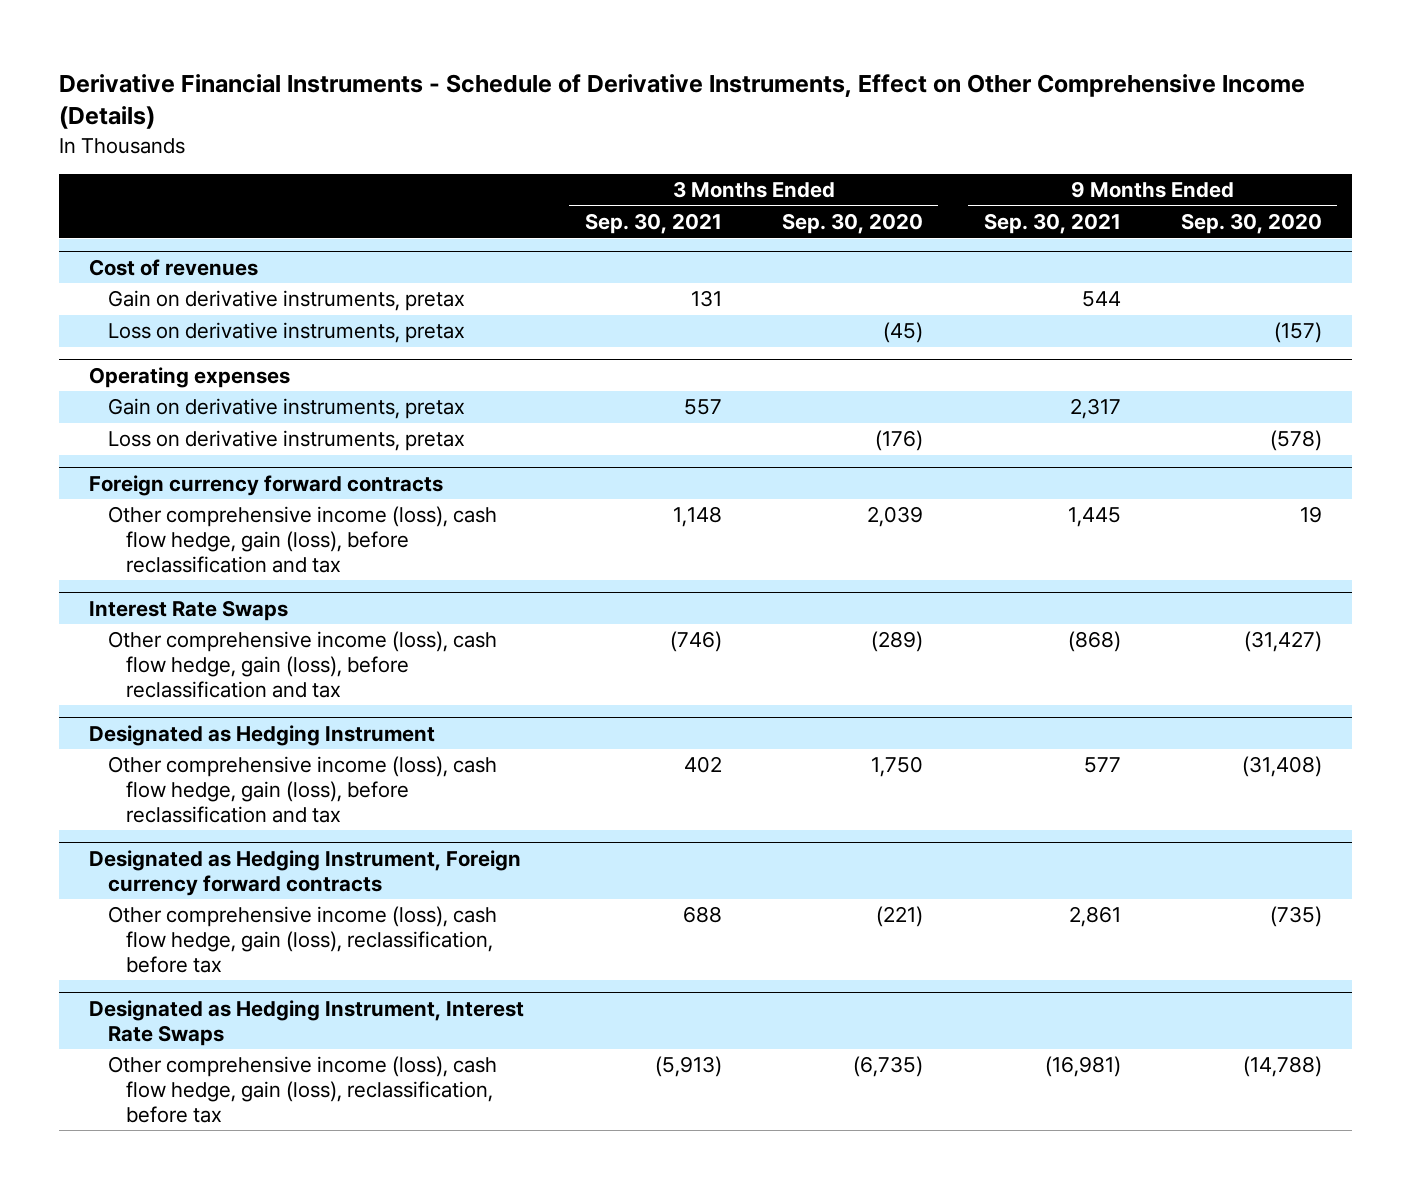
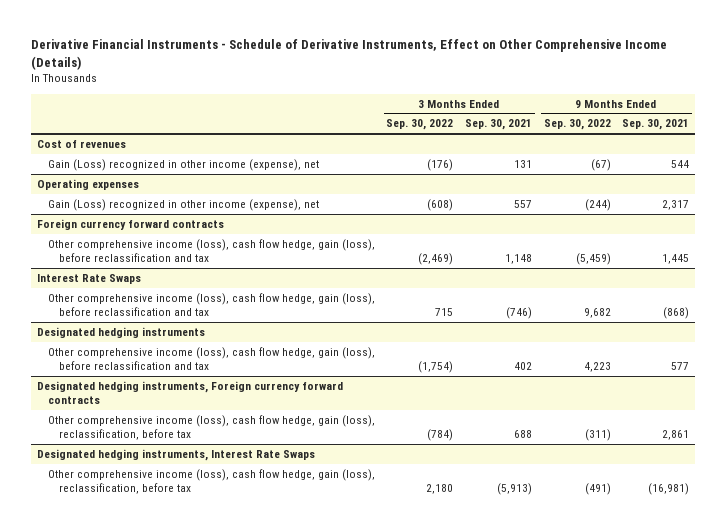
- | 3 Months Ended Sep. 30, 2021 | 3 Months Ended Sep. 30, 2020 | 9 Months Ended Sep. 30, 2021 | 9 Months Ended Sep. 30, 2020
+ | 3 Months Ended Sep. 30, 2022 | 3 Months Ended Sep. 30, 2021 | 9 Months Ended Sep. 30, 2022 | 9 Months Ended Sep. 30, 2021
@ Cost of revenues
- Gain on derivative instruments, pretax | 131 | | 544 |
- Loss on derivative instruments, pretax | | (45) | | (157)
+ Gain (Loss) recognized in other income (expense), net | (176) | 131 | (67) | 544
@ Operating expenses
- Gain on derivative instruments, pretax | 557 | | 2,317 |
- Loss on derivative instruments, pretax | | (176) | | (578)
+ Gain (Loss) recognized in other income (expense), net | (608) | 557 | (244) | 2,317
- Designated as Hedging Instrument
+ Designated hedging instruments
- Designated as Hedging Instrument, Foreign currency forward contracts
+ Designated hedging instruments, Foreign currency forward contracts
- Designated as Hedging Instrument, Interest Rate Swaps
+ Designated hedging instruments, Interest Rate Swaps

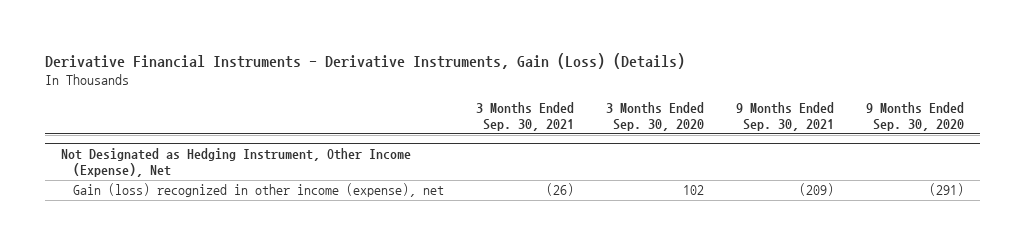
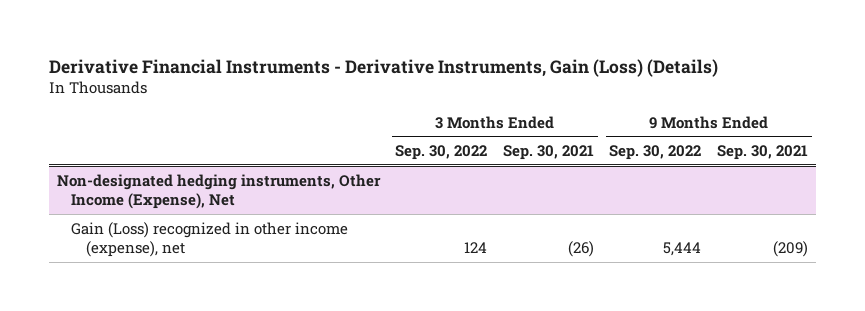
- | 3 Months Ended Sep. 30, 2021 | 3 Months Ended Sep. 30, 2020 | 9 Months Ended Sep. 30, 2021 | 9 Months Ended Sep. 30, 2020
+ | 3 Months Ended Sep. 30, 2022 | 3 Months Ended Sep. 30, 2021 | 9 Months Ended Sep. 30, 2022 | 9 Months Ended Sep. 30, 2021
- Not Designated as Hedging Instrument, Other Income (Expense), Net
- Gain (loss) recognized in other income (expense), net | (26) | 102 | (209) | (291)
+ Non-designated hedging instruments, Other Income (Expense), Net
+ Gain (Loss) recognized in other income (expense), net | 124 | (26) | 5,444 | (209)

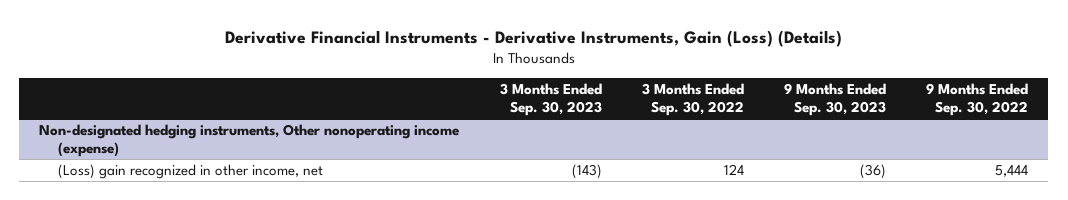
- | 3 Months Ended Sep. 30, 2022 | 3 Months Ended Sep. 30, 2021 | 9 Months Ended Sep. 30, 2022 | 9 Months Ended Sep. 30, 2021
+ | 3 Months Ended Sep. 30, 2023 | 3 Months Ended Sep. 30, 2022 | 9 Months Ended Sep. 30, 2023 | 9 Months Ended Sep. 30, 2022
- Non-designated hedging instruments, Other Income (Expense), Net
- Gain (Loss) recognized in other income (expense), net | 124 | (26) | 5,444 | (209)
+ Non-designated hedging instruments, Other nonoperating income (expense)
+ (Loss) gain recognized in other income, net | (143) | 124 | (36) | 5,444

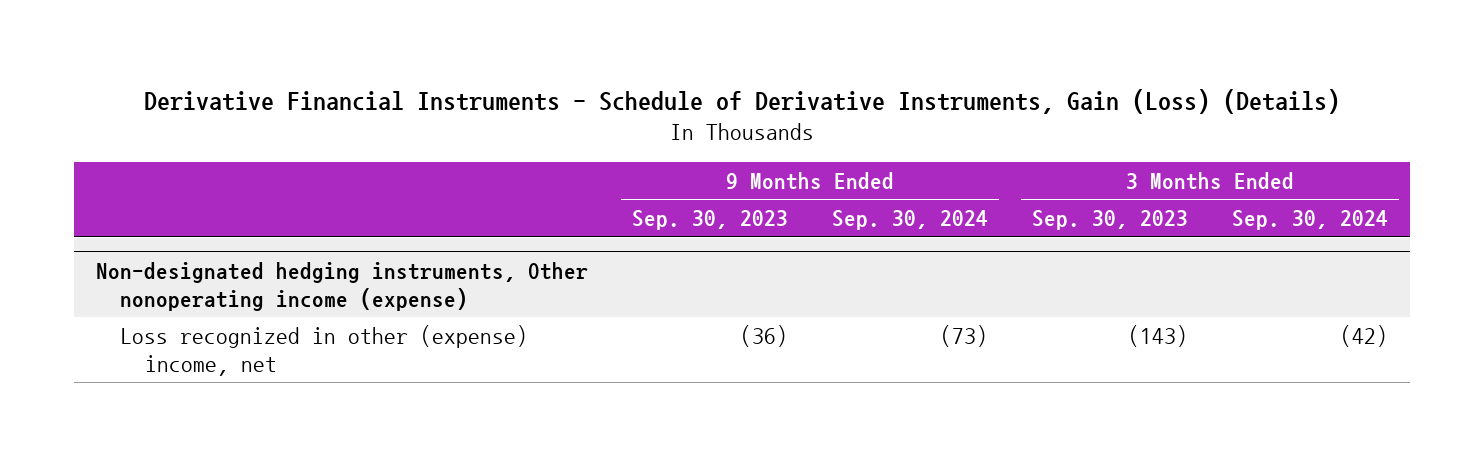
- Derivative Financial Instruments - Derivative Instruments, Gain (Loss) (Details)
+ Derivative Financial Instruments - Schedule of Derivative Instruments, Gain (Loss) (Details)
- | 3 Months Ended Sep. 30, 2023 | 3 Months Ended Sep. 30, 2022 | 9 Months Ended Sep. 30, 2023 | 9 Months Ended Sep. 30, 2022
+ | 9 Months Ended Sep. 30, 2023 | 9 Months Ended Sep. 30, 2024 | 3 Months Ended Sep. 30, 2023 | 3 Months Ended Sep. 30, 2024
@ Non-designated hedging instruments, Other nonoperating income (expense)
- (Loss) gain recognized in other income, net | (143) | 124 | (36) | 5,444
+ Loss recognized in other (expense) income, net | (36) | (73) | (143) | (42)

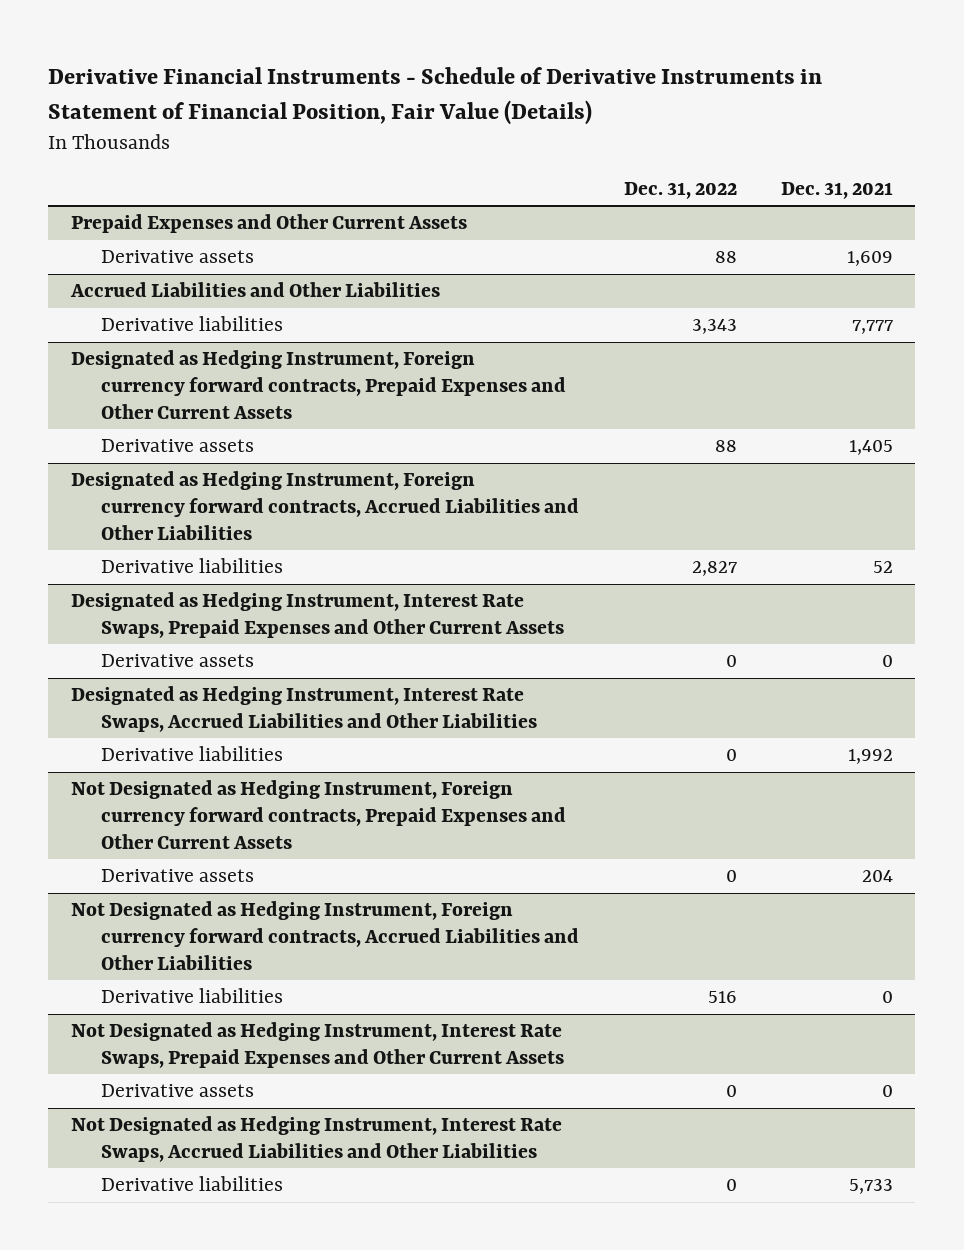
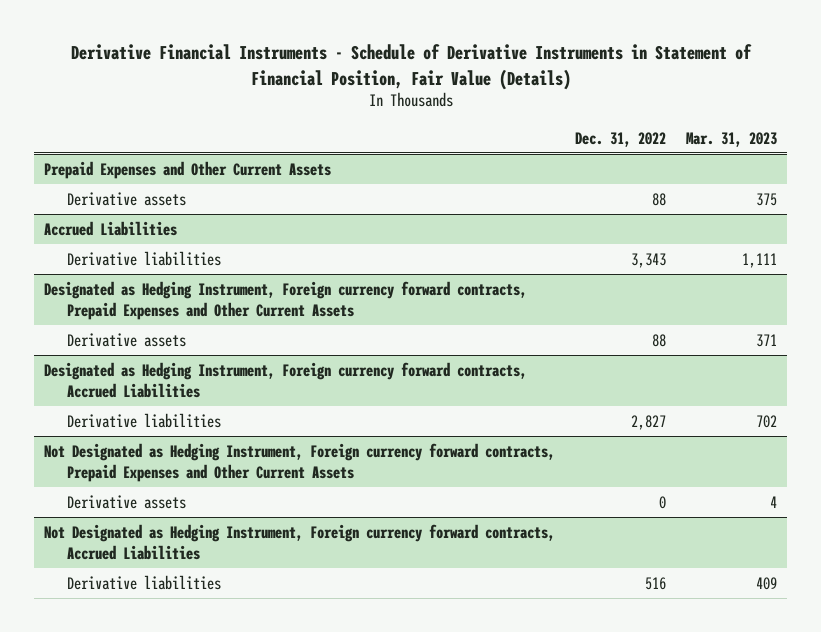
- | Dec. 31, 2022 | Dec. 31, 2021
+ | Dec. 31, 2022 | Mar. 31, 2023
- Accrued Liabilities and Other Liabilities
+ Accrued Liabilities
- Designated as Hedging Instrument, Foreign currency forward contracts, Accrued Liabilities and Other Liabilities
+ Designated as Hedging Instrument, Foreign currency forward contracts, Accrued Liabilities
- Designated as Hedging Instrument, Interest Rate Swaps, Prepaid Expenses and Other Current Assets
- Derivative assets | 0 | 0
- Designated as Hedging Instrument, Interest Rate Swaps, Accrued Liabilities and Other Liabilities
- Derivative liabilities | 0 | 1,992
- Not Designated as Hedging Instrument, Foreign currency forward contracts, Accrued Liabilities and Other Liabilities
+ Not Designated as Hedging Instrument, Foreign currency forward contracts, Accrued Liabilities
- Not Designated as Hedging Instrument, Interest Rate Swaps, Prepaid Expenses and Other Current Assets
- Derivative assets | 0 | 0
- Not Designated as Hedging Instrument, Interest Rate Swaps, Accrued Liabilities and Other Liabilities
- Derivative liabilities | 0 | 5,733

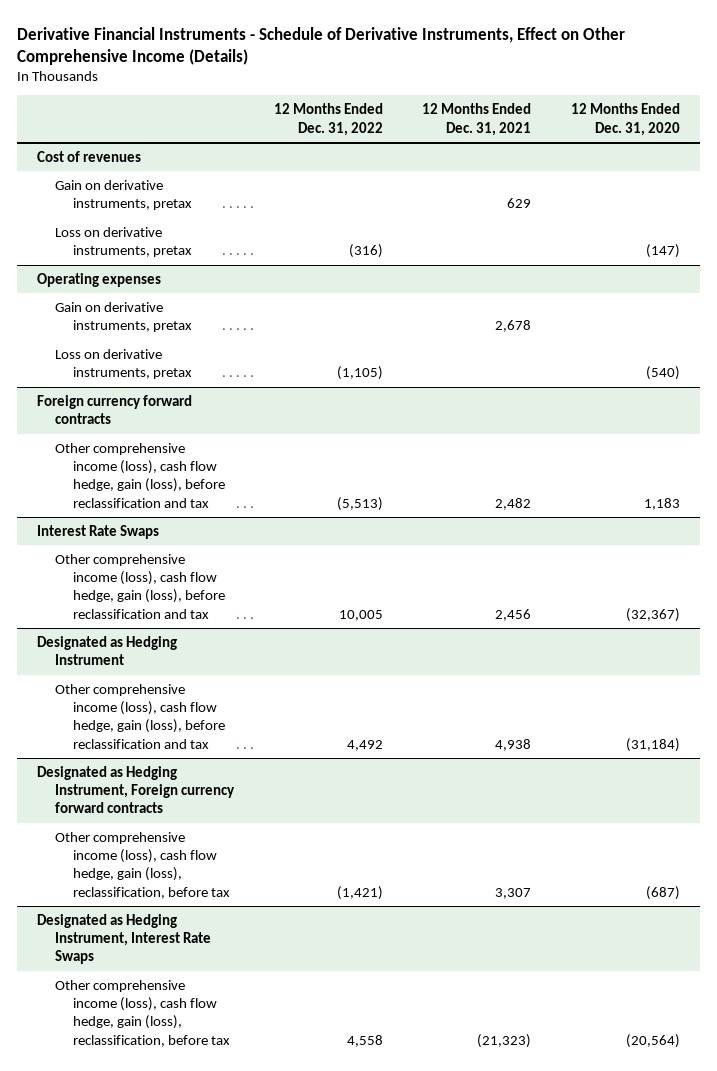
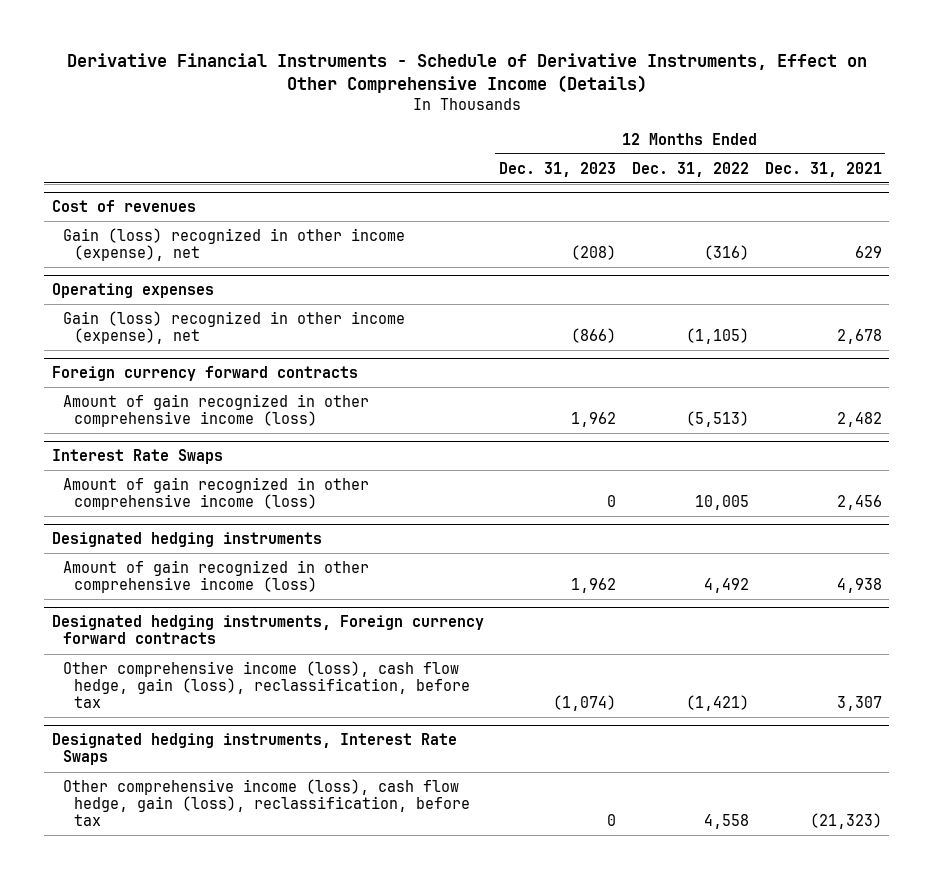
- | 12 Months Ended Dec. 31, 2022 | 12 Months Ended Dec. 31, 2021 | 12 Months Ended Dec. 31, 2020
+ | 12 Months Ended Dec. 31, 2023 | 12 Months Ended Dec. 31, 2022 | 12 Months Ended Dec. 31, 2021
@ Cost of revenues
- Gain on derivative instruments, pretax | | 629 |
- Loss on derivative instruments, pretax | (316) | | (147)
+ Gain (loss) recognized in other income (expense), net | (208) | (316) | 629
@ Operating expenses
- Gain on derivative instruments, pretax | | 2,678 |
- Loss on derivative instruments, pretax | (1,105) | | (540)
+ Gain (loss) recognized in other income (expense), net | (866) | (1,105) | 2,678
@ Foreign currency forward contracts
- Other comprehensive income (loss), cash flow hedge, gain (loss), before reclassification and tax | (5,513) | 2,482 | 1,183
+ Amount of gain recognized in other comprehensive income (loss) | 1,962 | (5,513) | 2,482
@ Interest Rate Swaps
- Other comprehensive income (loss), cash flow hedge, gain (loss), before reclassification and tax | 10,005 | 2,456 | (32,367)
- Designated as Hedging Instrument
- Other comprehensive income (loss), cash flow hedge, gain (loss), before reclassification and tax | 4,492 | 4,938 | (31,184)
- Designated as Hedging Instrument, Foreign currency forward contracts
@ Interest Rate Swaps
+ Amount of gain recognized in other comprehensive income (loss) | 0 | 10,005 | 2,456
+ Designated hedging instruments
+ Amount of gain recognized in other comprehensive income (loss) | 1,962 | 4,492 | 4,938
+ Designated hedging instruments, Foreign currency forward contracts
- Designated as Hedging Instrument, Interest Rate Swaps
+ Designated hedging instruments, Interest Rate Swaps

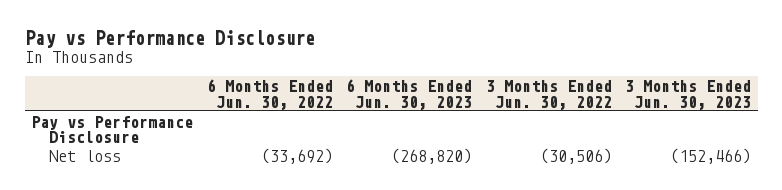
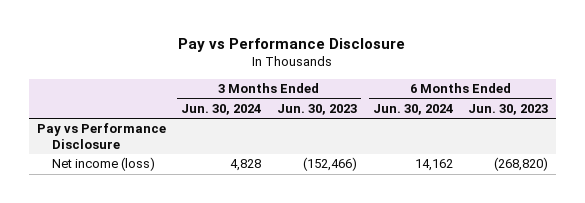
- | 6 Months Ended Jun. 30, 2022 | 6 Months Ended Jun. 30, 2023 | 3 Months Ended Jun. 30, 2022 | 3 Months Ended Jun. 30, 2023
+ | 3 Months Ended Jun. 30, 2024 | 3 Months Ended Jun. 30, 2023 | 6 Months Ended Jun. 30, 2024 | 6 Months Ended Jun. 30, 2023
- Net loss | (33,692) | (268,820) | (30,506) | (152,466)
+ Net income (loss) | 4,828 | (152,466) | 14,162 | (268,820)

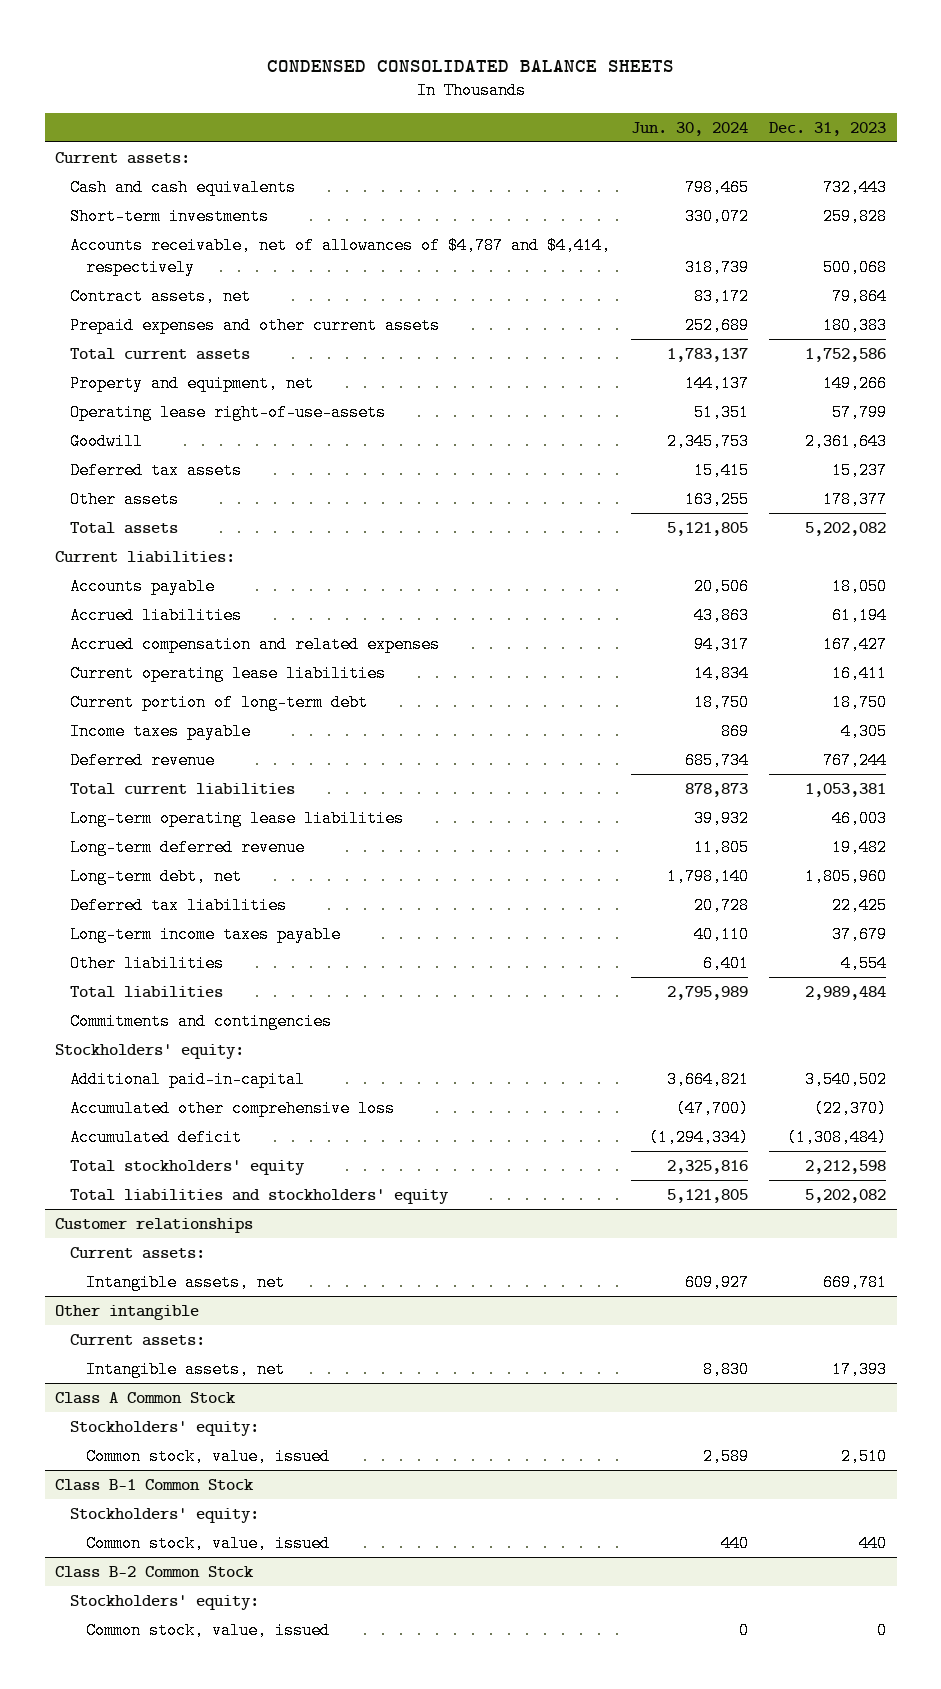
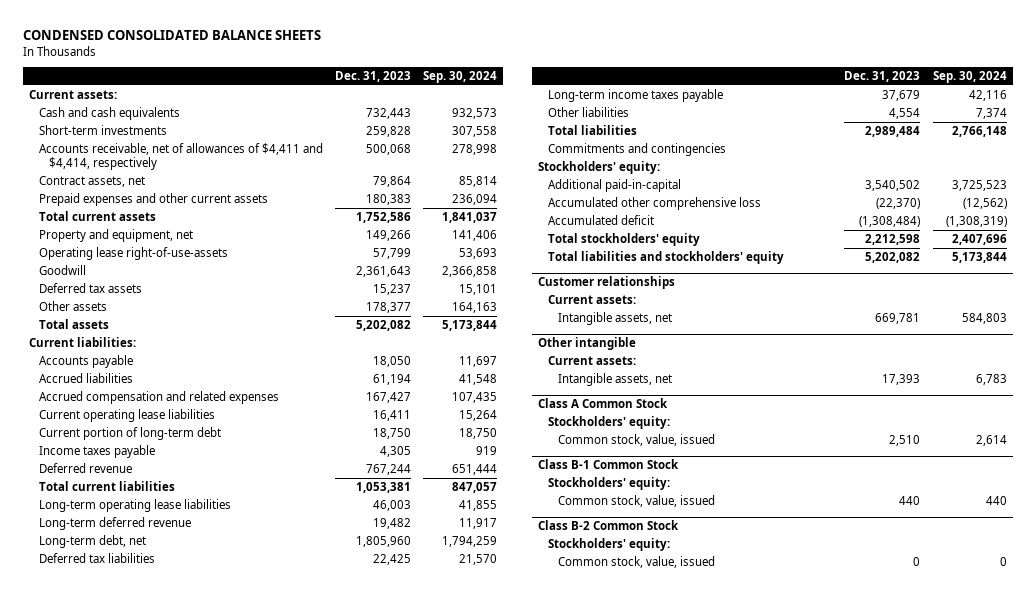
- | Jun. 30, 2024 | Dec. 31, 2023
+ | Dec. 31, 2023 | Sep. 30, 2024
- Accounts receivable, net of allowances of $4,787 and $4,414, respectively | 318,739 | 500,068
+ Accounts receivable, net of allowances of $4,411 and $4,414, respectively | 500,068 | 278,998

